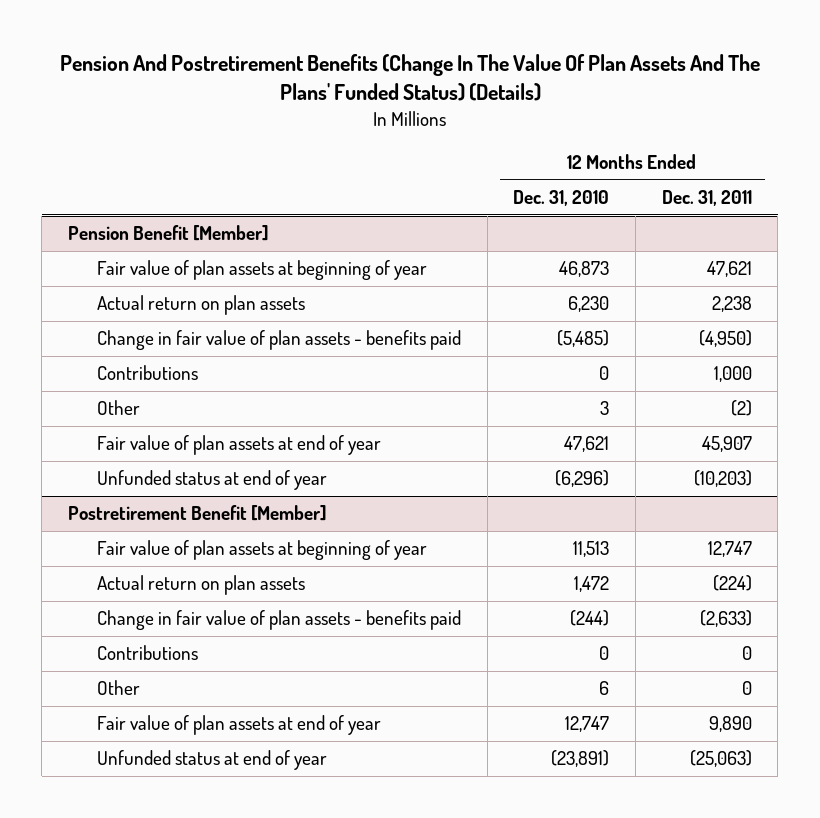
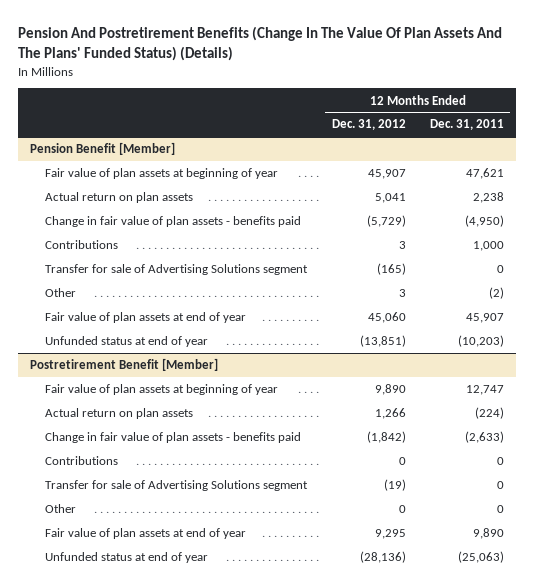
- | 12 Months Ended Dec. 31, 2010 | 12 Months Ended Dec. 31, 2011
+ | 12 Months Ended Dec. 31, 2012 | 12 Months Ended Dec. 31, 2011
@ Pension Benefit [Member]
+ Transfer for sale of Advertising Solutions segment | (165) | 0
@ Postretirement Benefit [Member]
+ Transfer for sale of Advertising Solutions segment | (19) | 0

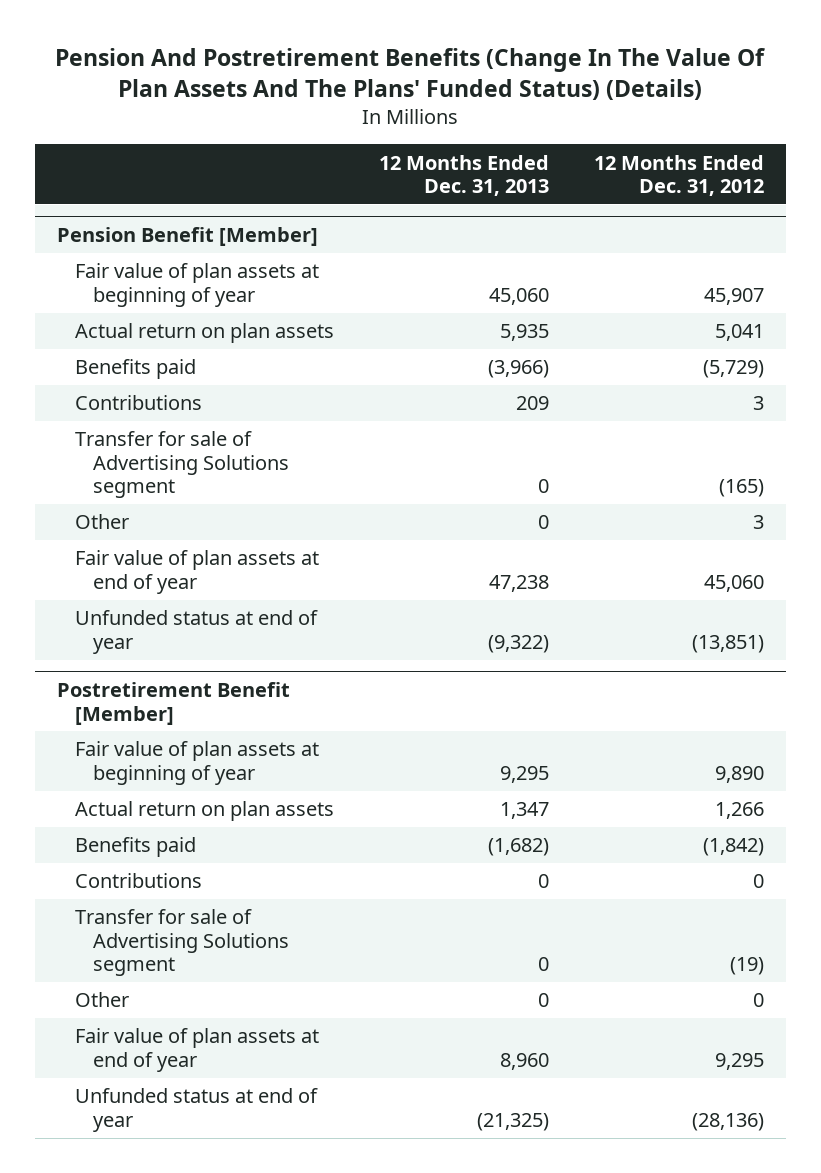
- | 12 Months Ended Dec. 31, 2012 | 12 Months Ended Dec. 31, 2011
+ | 12 Months Ended Dec. 31, 2013 | 12 Months Ended Dec. 31, 2012
@ Pension Benefit [Member]
- Change in fair value of plan assets - benefits paid | (5,729) | (4,950)
+ Benefits paid | (3,966) | (5,729)
@ Postretirement Benefit [Member]
- Change in fair value of plan assets - benefits paid | (1,842) | (2,633)
+ Benefits paid | (1,682) | (1,842)

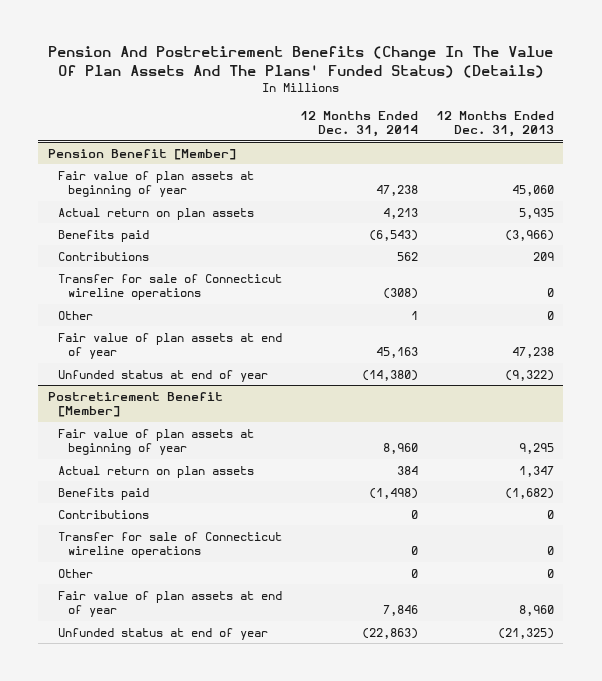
- | 12 Months Ended Dec. 31, 2013 | 12 Months Ended Dec. 31, 2012
+ | 12 Months Ended Dec. 31, 2014 | 12 Months Ended Dec. 31, 2013
@ Pension Benefit [Member]
- Transfer for sale of Advertising Solutions segment | 0 | (165)
+ Transfer for sale of Connecticut wireline operations | (308) | 0
@ Postretirement Benefit [Member]
- Transfer for sale of Advertising Solutions segment | 0 | (19)
+ Transfer for sale of Connecticut wireline operations | 0 | 0

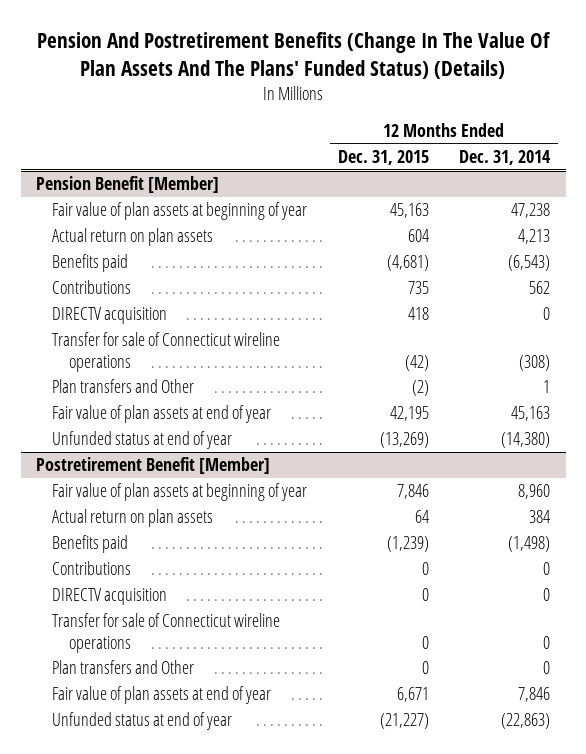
- | 12 Months Ended Dec. 31, 2014 | 12 Months Ended Dec. 31, 2013
+ | 12 Months Ended Dec. 31, 2015 | 12 Months Ended Dec. 31, 2014
@ Pension Benefit [Member]
+ DIRECTV acquisition | 418 | 0
- Other | 1 | 0
+ Plan transfers and Other | (2) | 1
@ Postretirement Benefit [Member]
+ DIRECTV acquisition | 0 | 0
- Other | 0 | 0
+ Plan transfers and Other | 0 | 0

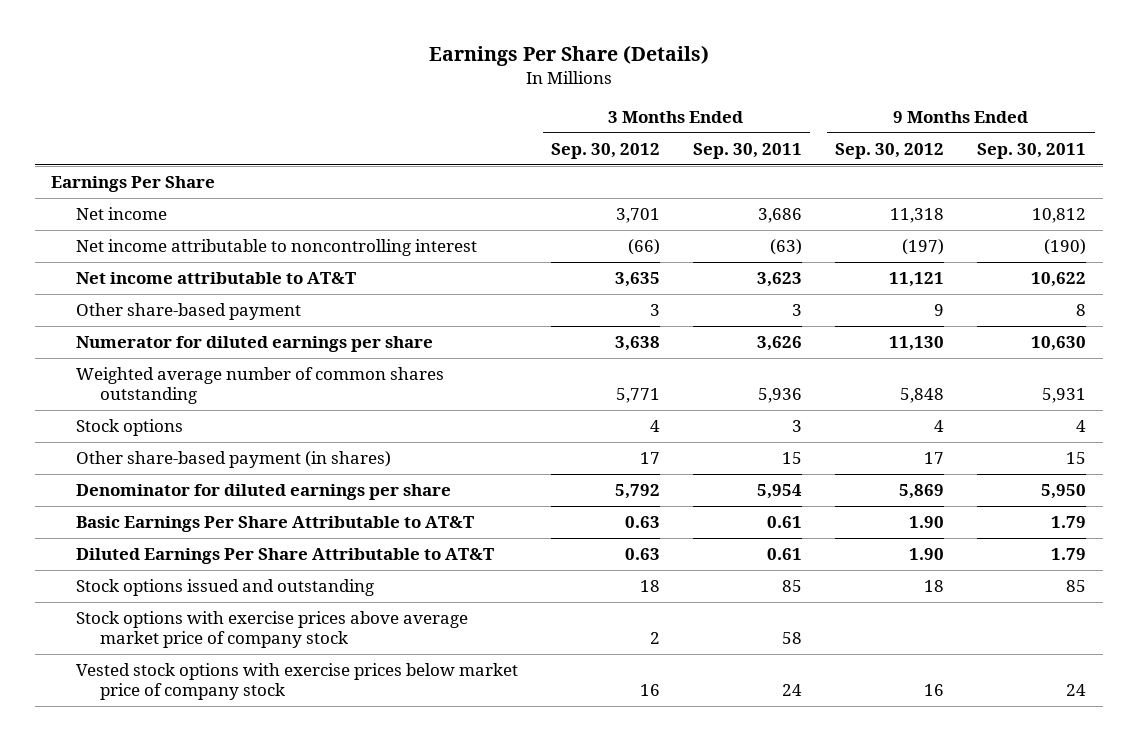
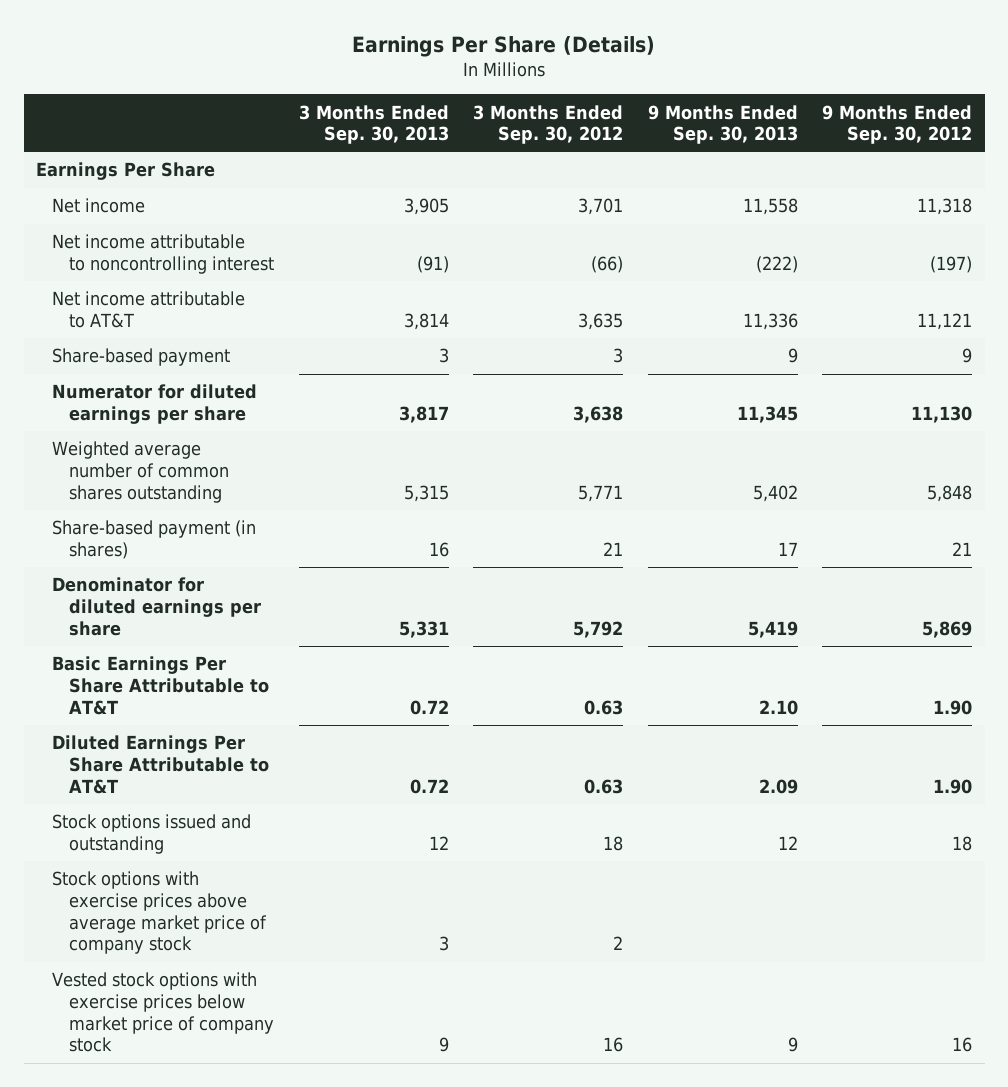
- | 3 Months Ended Sep. 30, 2012 | 3 Months Ended Sep. 30, 2011 | 9 Months Ended Sep. 30, 2012 | 9 Months Ended Sep. 30, 2011
+ | 3 Months Ended Sep. 30, 2013 | 3 Months Ended Sep. 30, 2012 | 9 Months Ended Sep. 30, 2013 | 9 Months Ended Sep. 30, 2012
- Other share-based payment | 3 | 3 | 9 | 8
+ Share-based payment | 3 | 3 | 9 | 9
- Stock options | 4 | 3 | 4 | 4
- Other share-based payment (in shares) | 17 | 15 | 17 | 15
+ Share-based payment (in shares) | 16 | 21 | 17 | 21

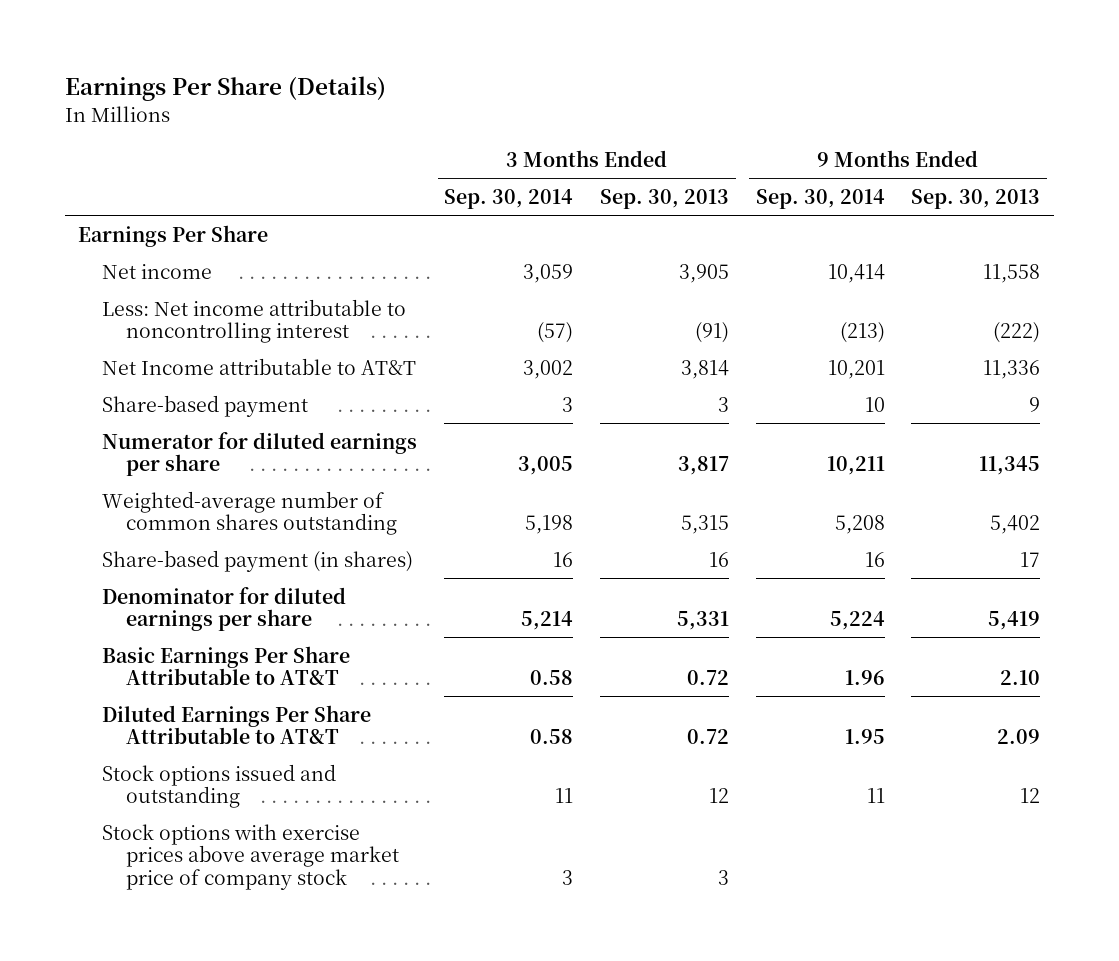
- | 3 Months Ended Sep. 30, 2013 | 3 Months Ended Sep. 30, 2012 | 9 Months Ended Sep. 30, 2013 | 9 Months Ended Sep. 30, 2012
+ | 3 Months Ended Sep. 30, 2014 | 3 Months Ended Sep. 30, 2013 | 9 Months Ended Sep. 30, 2014 | 9 Months Ended Sep. 30, 2013
- Net income attributable to noncontrolling interest | (91) | (66) | (222) | (197)
- Net income attributable to AT&T | 3,814 | 3,635 | 11,336 | 11,121
+ Less: Net income attributable to noncontrolling interest | (57) | (91) | (213) | (222)
+ Net Income attributable to AT&T | 3,002 | 3,814 | 10,201 | 11,336
- Weighted average number of common shares outstanding | 5,315 | 5,771 | 5,402 | 5,848
+ Weighted-average number of common shares outstanding | 5,198 | 5,315 | 5,208 | 5,402
- Vested stock options with exercise prices below market price of company stock | 9 | 16 | 9 | 16

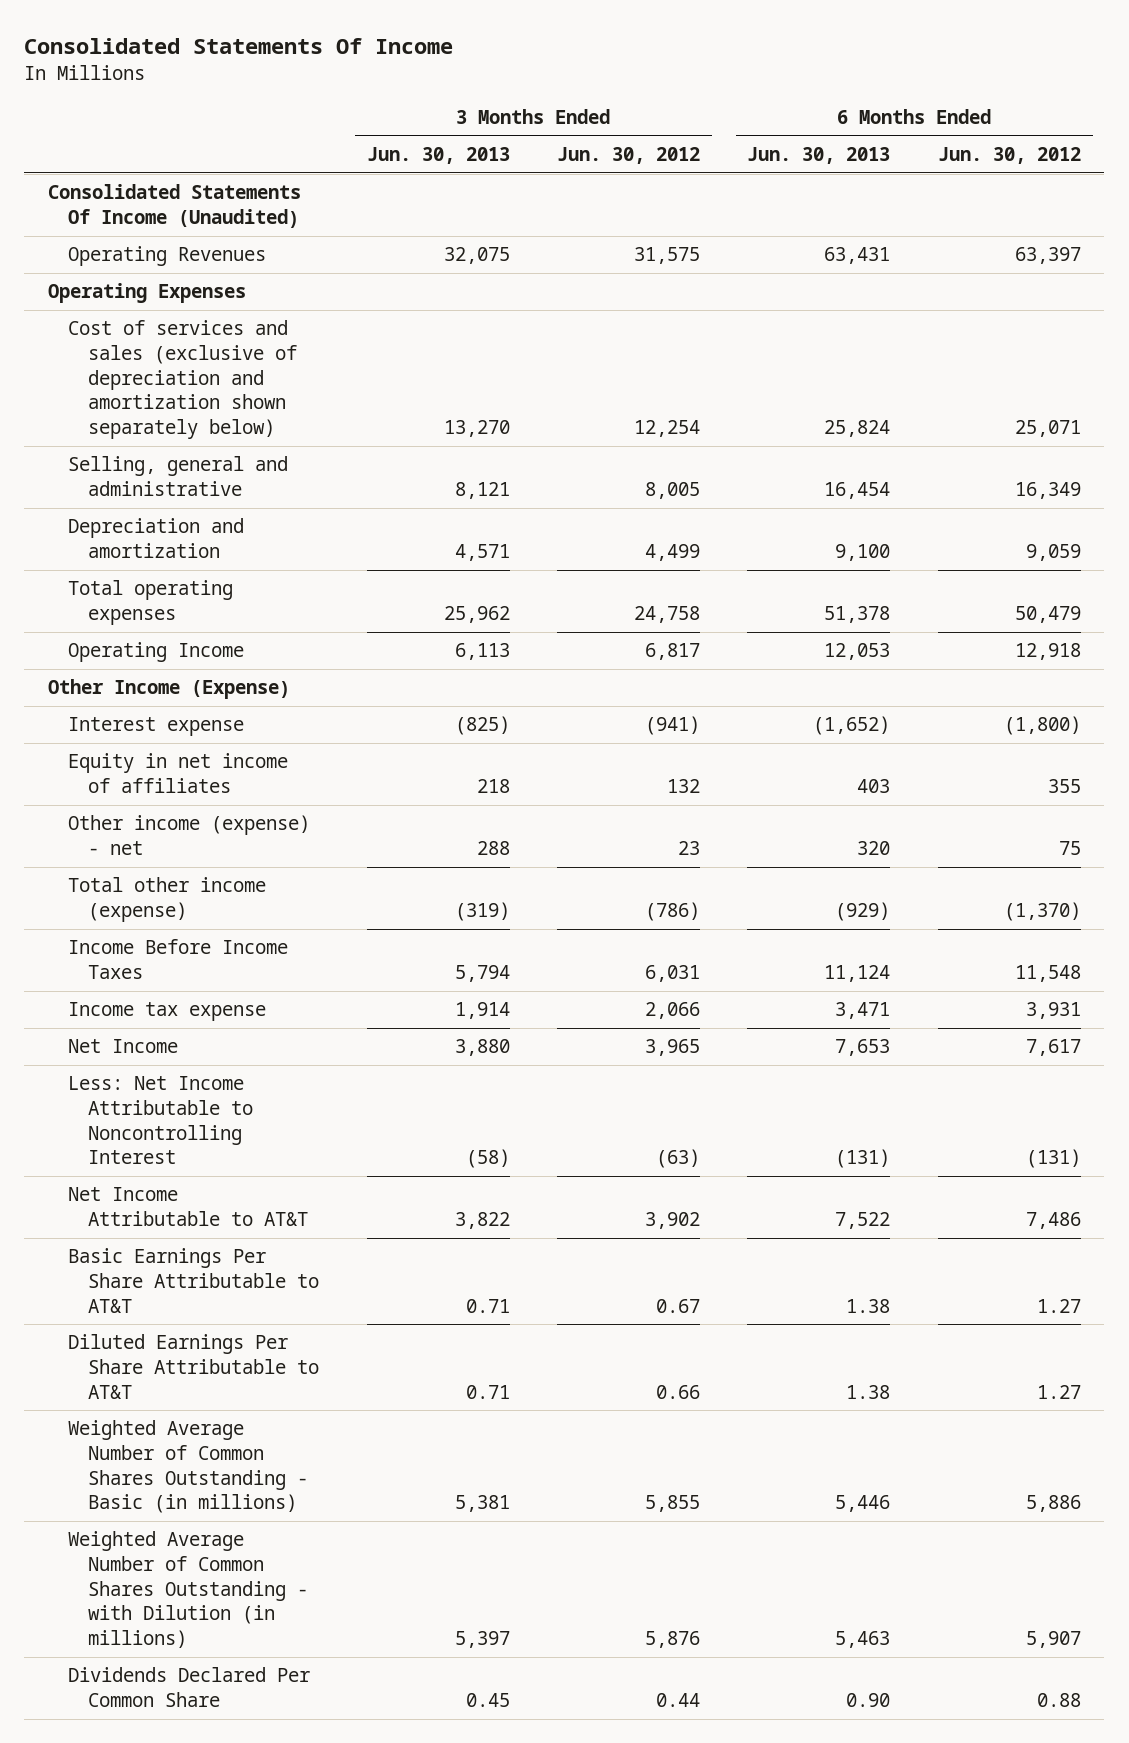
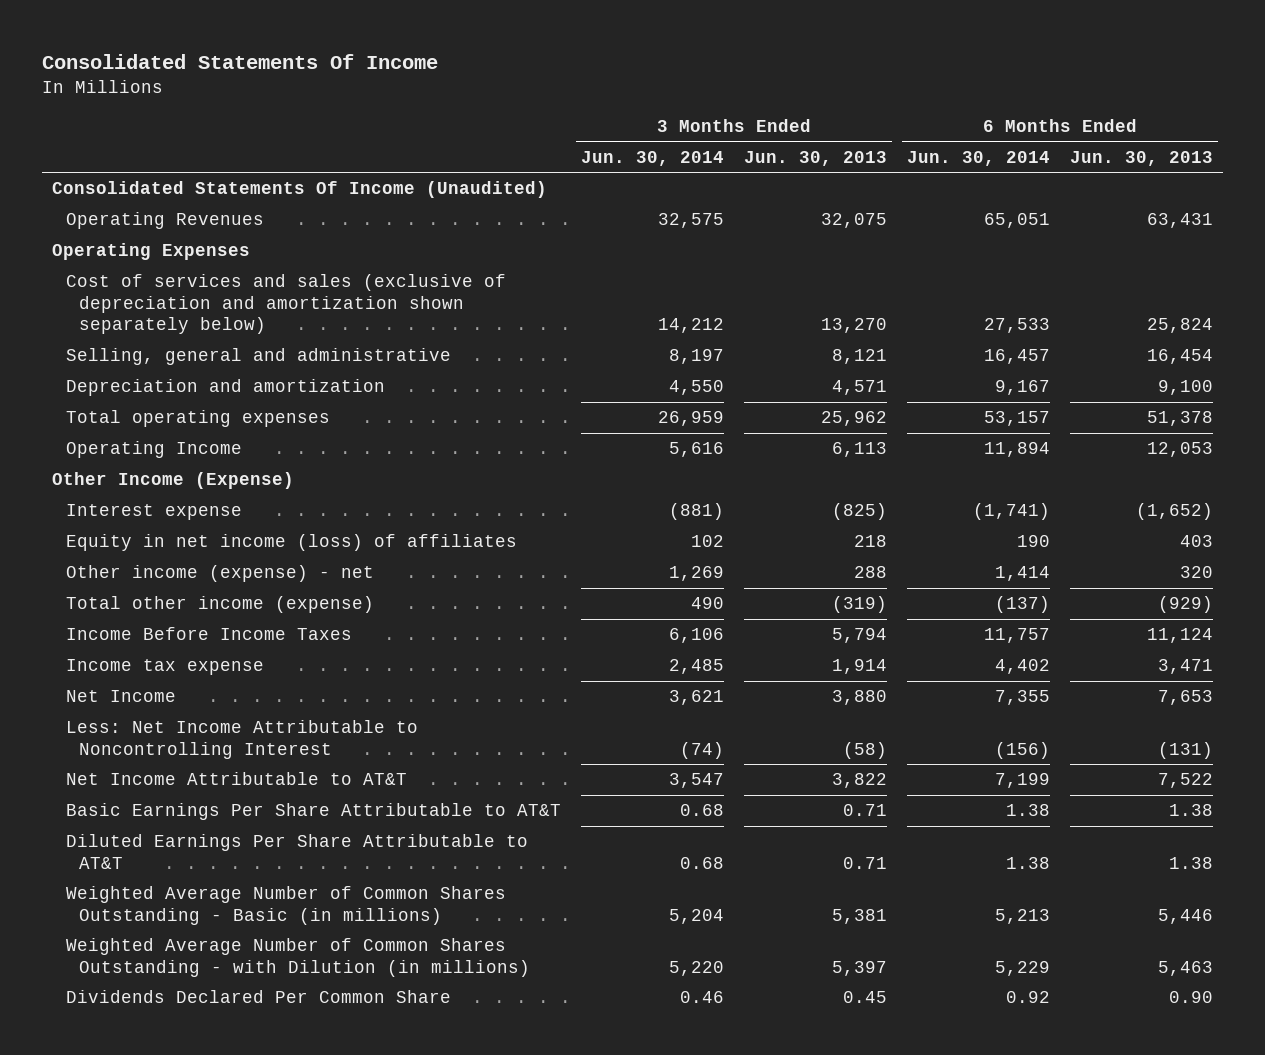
- | 3 Months Ended Jun. 30, 2013 | 3 Months Ended Jun. 30, 2012 | 6 Months Ended Jun. 30, 2013 | 6 Months Ended Jun. 30, 2012
+ | 3 Months Ended Jun. 30, 2014 | 3 Months Ended Jun. 30, 2013 | 6 Months Ended Jun. 30, 2014 | 6 Months Ended Jun. 30, 2013
- Equity in net income of affiliates | 218 | 132 | 403 | 355
+ Equity in net income (loss) of affiliates | 102 | 218 | 190 | 403

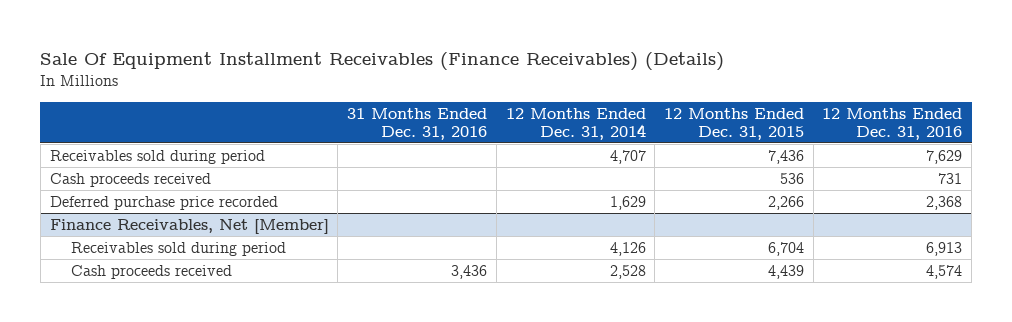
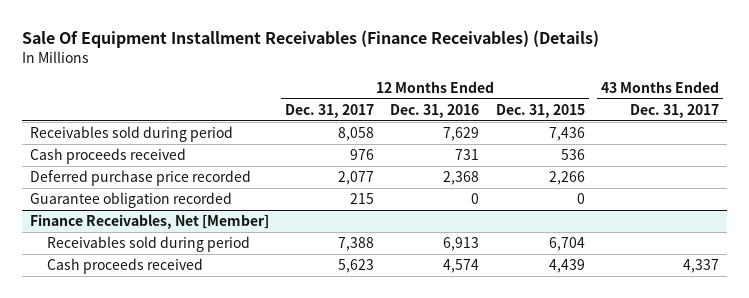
- | 31 Months Ended Dec. 31, 2016 | 12 Months Ended Dec. 31, 2014 | 12 Months Ended Dec. 31, 2015 | 12 Months Ended Dec. 31, 2016
+ | 12 Months Ended Dec. 31, 2017 | 12 Months Ended Dec. 31, 2016 | 12 Months Ended Dec. 31, 2015 | 43 Months Ended Dec. 31, 2017
+ Guarantee obligation recorded | 215 | 0 | 0 |

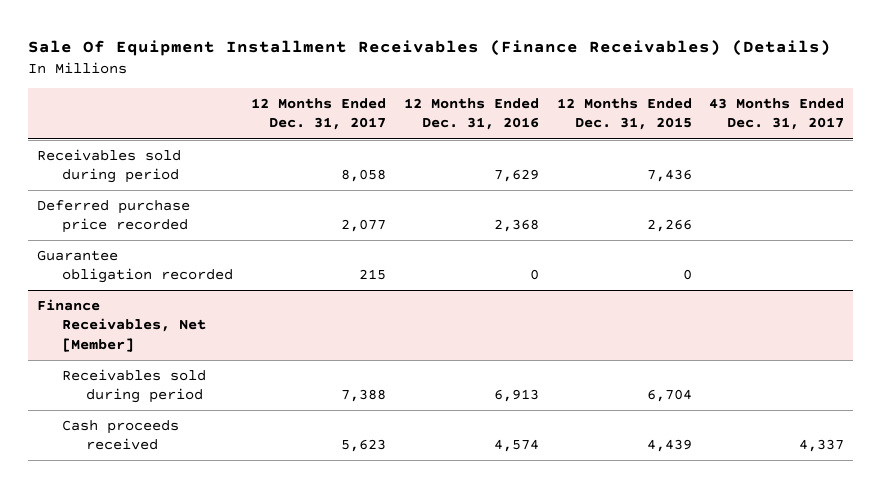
- Cash proceeds received | 976 | 731 | 536 |

